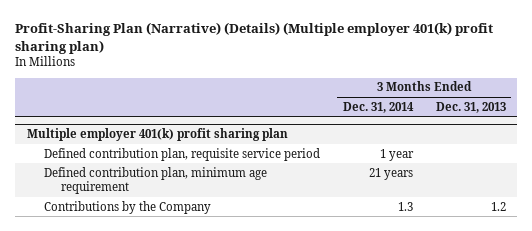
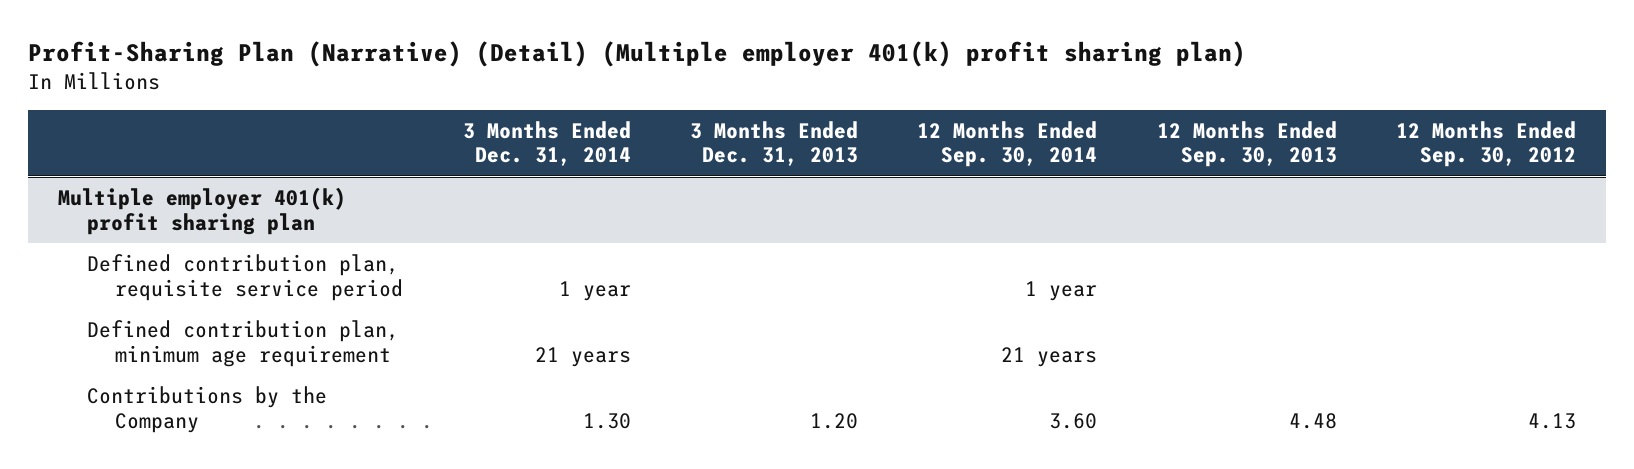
- Profit-Sharing Plan (Narrative) (Details) (Multiple employer 401(k) profit sharing plan)
+ Profit-Sharing Plan (Narrative) (Detail) (Multiple employer 401(k) profit sharing plan)
- | 3 Months Ended Dec. 31, 2014 | 3 Months Ended Dec. 31, 2013
+ | 3 Months Ended Dec. 31, 2014 | 3 Months Ended Dec. 31, 2013 | 12 Months Ended Sep. 30, 2014 | 12 Months Ended Sep. 30, 2013 | 12 Months Ended Sep. 30, 2012
@ Multiple employer 401(k) profit sharing plan
- Contributions by the Company | 1.3 | 1.2
+ Contributions by the Company | 1.30 | 1.20 | 3.60 | 4.48 | 4.13

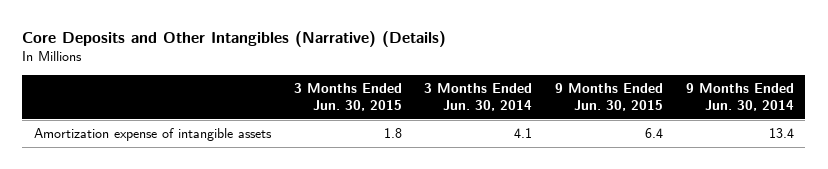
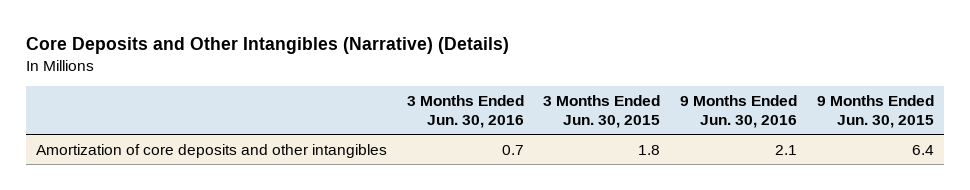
- | 3 Months Ended Jun. 30, 2015 | 3 Months Ended Jun. 30, 2014 | 9 Months Ended Jun. 30, 2015 | 9 Months Ended Jun. 30, 2014
+ | 3 Months Ended Jun. 30, 2016 | 3 Months Ended Jun. 30, 2015 | 9 Months Ended Jun. 30, 2016 | 9 Months Ended Jun. 30, 2015
- Amortization expense of intangible assets | 1.8 | 4.1 | 6.4 | 13.4
+ Amortization of core deposits and other intangibles | 0.7 | 1.8 | 2.1 | 6.4

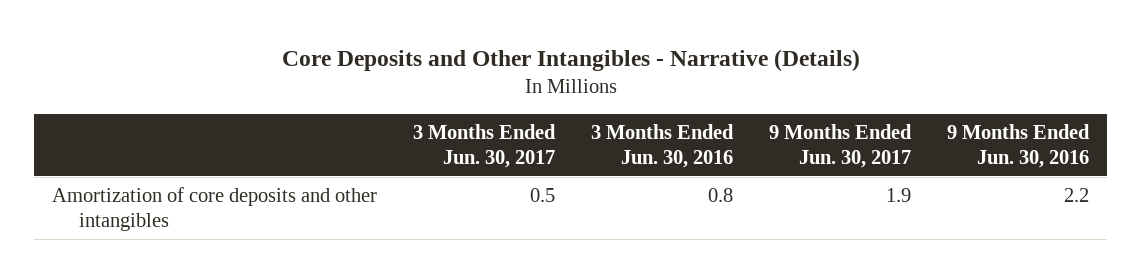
- Core Deposits and Other Intangibles (Narrative) (Details)
+ Core Deposits and Other Intangibles - Narrative (Details)
- | 3 Months Ended Jun. 30, 2016 | 3 Months Ended Jun. 30, 2015 | 9 Months Ended Jun. 30, 2016 | 9 Months Ended Jun. 30, 2015
+ | 3 Months Ended Jun. 30, 2017 | 3 Months Ended Jun. 30, 2016 | 9 Months Ended Jun. 30, 2017 | 9 Months Ended Jun. 30, 2016
- Amortization of core deposits and other intangibles | 0.7 | 1.8 | 2.1 | 6.4
+ Amortization of core deposits and other intangibles | 0.5 | 0.8 | 1.9 | 2.2

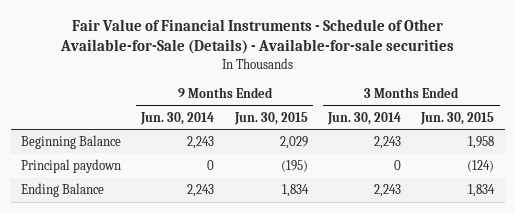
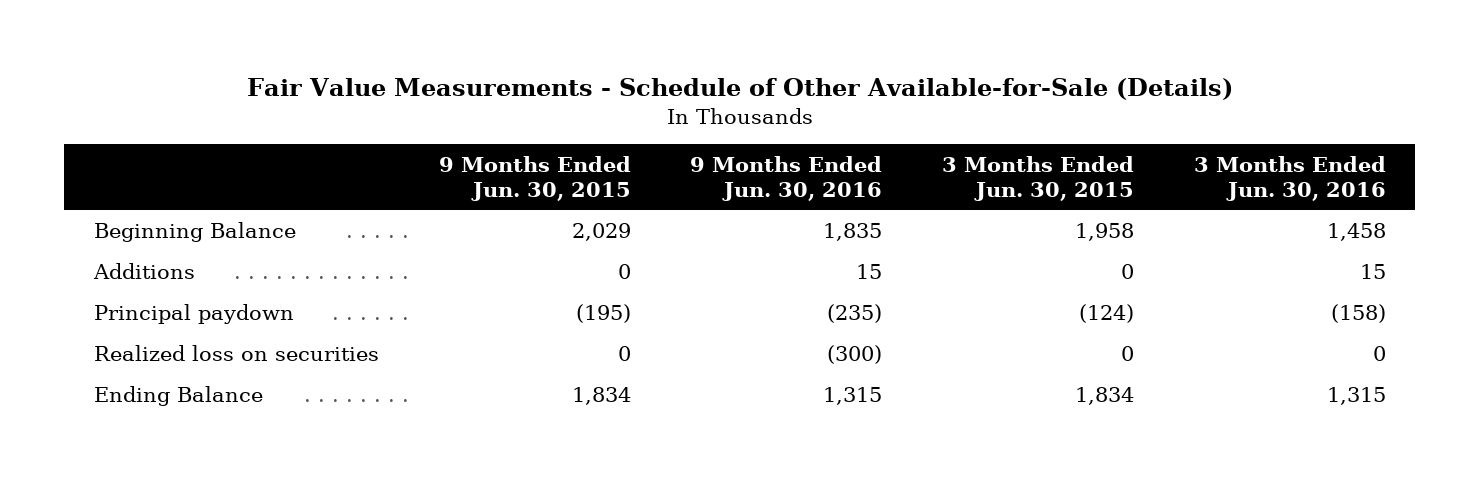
- Fair Value of Financial Instruments - Schedule of Other Available-for-Sale (Details) - Available-for-sale securities
+ Fair Value Measurements - Schedule of Other Available-for-Sale (Details)
- | 9 Months Ended Jun. 30, 2014 | 9 Months Ended Jun. 30, 2015 | 3 Months Ended Jun. 30, 2014 | 3 Months Ended Jun. 30, 2015
+ | 9 Months Ended Jun. 30, 2015 | 9 Months Ended Jun. 30, 2016 | 3 Months Ended Jun. 30, 2015 | 3 Months Ended Jun. 30, 2016
+ Additions | 0 | 15 | 0 | 15
+ Realized loss on securities | 0 | (300) | 0 | 0

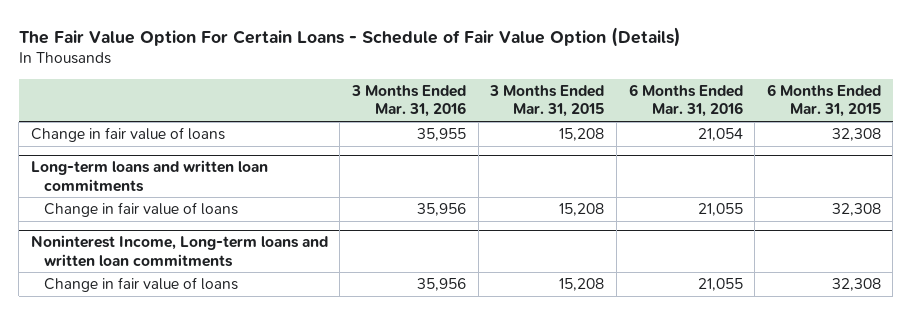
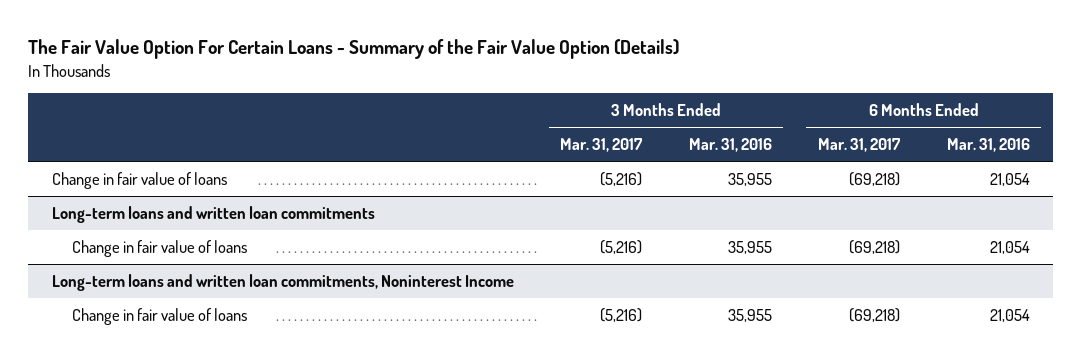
- The Fair Value Option For Certain Loans - Schedule of Fair Value Option (Details)
+ The Fair Value Option For Certain Loans - Summary of the Fair Value Option (Details)
- | 3 Months Ended Mar. 31, 2016 | 3 Months Ended Mar. 31, 2015 | 6 Months Ended Mar. 31, 2016 | 6 Months Ended Mar. 31, 2015
+ | 3 Months Ended Mar. 31, 2017 | 3 Months Ended Mar. 31, 2016 | 6 Months Ended Mar. 31, 2017 | 6 Months Ended Mar. 31, 2016
@ Long-term loans and written loan commitments
- Change in fair value of loans | 35,956 | 15,208 | 21,055 | 32,308
- Noninterest Income, Long-term loans and written loan commitments
- Change in fair value of loans | 35,956 | 15,208 | 21,055 | 32,308
@ Long-term loans and written loan commitments
+ Change in fair value of loans | (5,216) | 35,955 | (69,218) | 21,054
+ Long-term loans and written loan commitments, Noninterest Income
+ Change in fair value of loans | (5,216) | 35,955 | (69,218) | 21,054

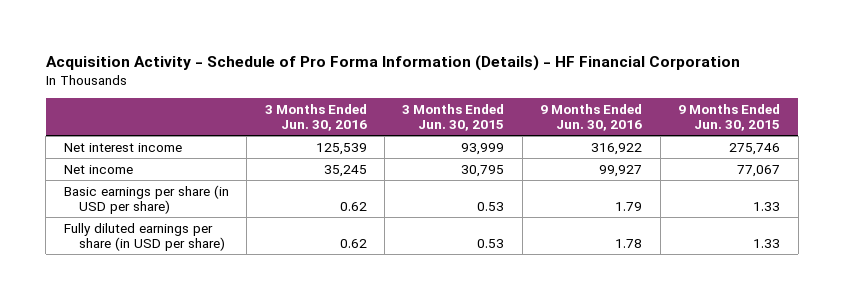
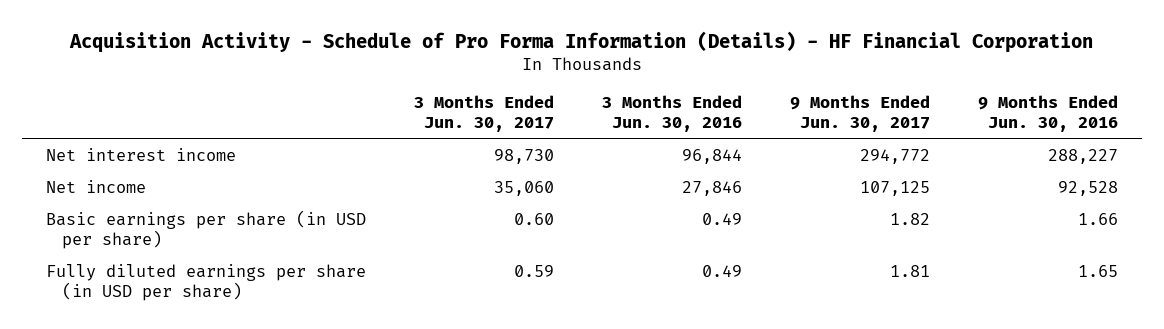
- | 3 Months Ended Jun. 30, 2016 | 3 Months Ended Jun. 30, 2015 | 9 Months Ended Jun. 30, 2016 | 9 Months Ended Jun. 30, 2015
+ | 3 Months Ended Jun. 30, 2017 | 3 Months Ended Jun. 30, 2016 | 9 Months Ended Jun. 30, 2017 | 9 Months Ended Jun. 30, 2016
- Net interest income | 125,539 | 93,999 | 316,922 | 275,746
- Net income | 35,245 | 30,795 | 99,927 | 77,067
- Basic earnings per share (in USD per share) | 0.62 | 0.53 | 1.79 | 1.33
- Fully diluted earnings per share (in USD per share) | 0.62 | 0.53 | 1.78 | 1.33
+ Net interest income | 98,730 | 96,844 | 294,772 | 288,227
+ Net income | 35,060 | 27,846 | 107,125 | 92,528
+ Basic earnings per share (in USD per share) | 0.60 | 0.49 | 1.82 | 1.66
+ Fully diluted earnings per share (in USD per share) | 0.59 | 0.49 | 1.81 | 1.65

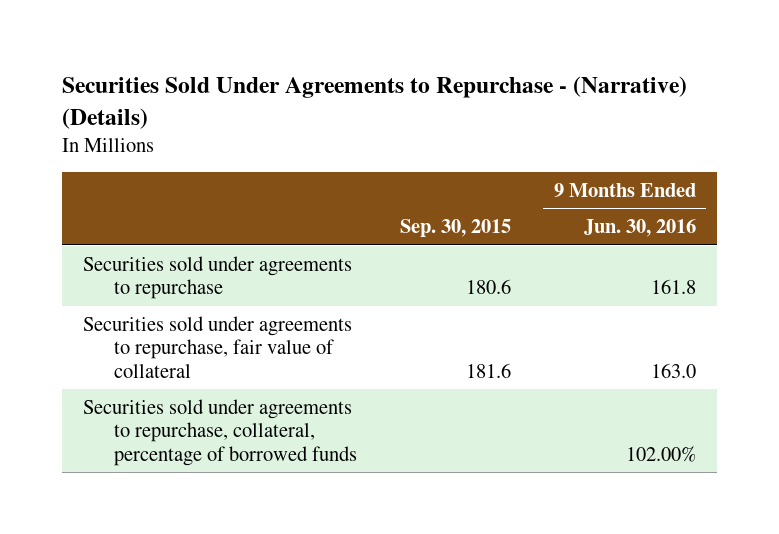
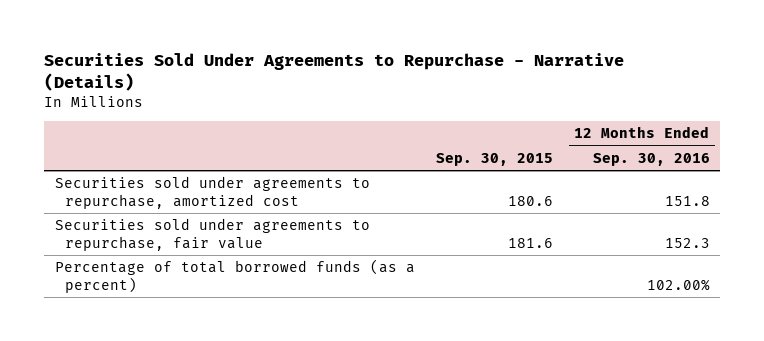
- Securities Sold Under Agreements to Repurchase - (Narrative) (Details)
+ Securities Sold Under Agreements to Repurchase - Narrative (Details)
- | Sep. 30, 2015 | 9 Months Ended Jun. 30, 2016
+ | Sep. 30, 2015 | 12 Months Ended Sep. 30, 2016
- Securities sold under agreements to repurchase | 180.6 | 161.8
- Securities sold under agreements to repurchase, fair value of collateral | 181.6 | 163.0
- Securities sold under agreements to repurchase, collateral, percentage of borrowed funds | | 102.00%
+ Securities sold under agreements to repurchase, amortized cost | 180.6 | 151.8
+ Securities sold under agreements to repurchase, fair value | 181.6 | 152.3
+ Percentage of total borrowed funds (as a percent) | | 102.00%

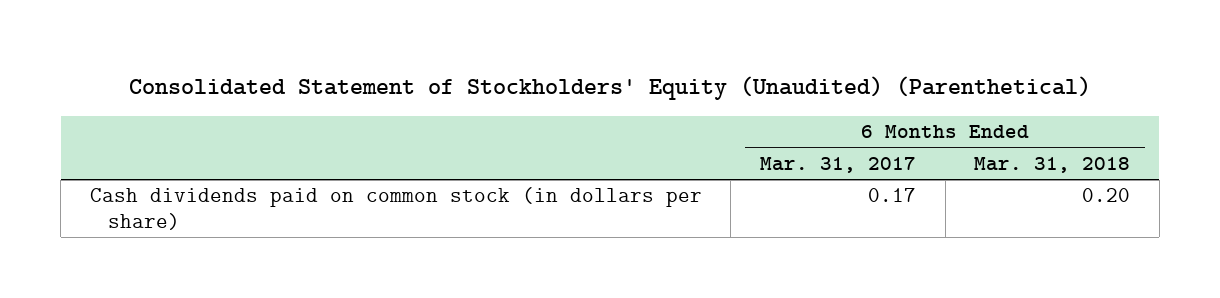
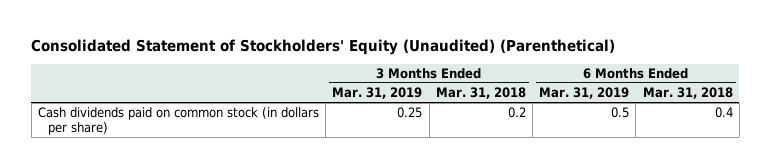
- | 6 Months Ended Mar. 31, 2017 | 6 Months Ended Mar. 31, 2018
+ | 3 Months Ended Mar. 31, 2019 | 3 Months Ended Mar. 31, 2018 | 6 Months Ended Mar. 31, 2019 | 6 Months Ended Mar. 31, 2018
- Cash dividends paid on common stock (in dollars per share) | 0.17 | 0.20
+ Cash dividends paid on common stock (in dollars per share) | 0.25 | 0.2 | 0.5 | 0.4

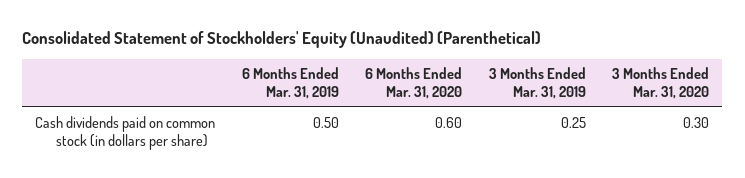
- | 3 Months Ended Mar. 31, 2019 | 3 Months Ended Mar. 31, 2018 | 6 Months Ended Mar. 31, 2019 | 6 Months Ended Mar. 31, 2018
+ | 6 Months Ended Mar. 31, 2019 | 6 Months Ended Mar. 31, 2020 | 3 Months Ended Mar. 31, 2019 | 3 Months Ended Mar. 31, 2020
- Cash dividends paid on common stock (in dollars per share) | 0.25 | 0.2 | 0.5 | 0.4
+ Cash dividends paid on common stock (in dollars per share) | 0.50 | 0.60 | 0.25 | 0.30

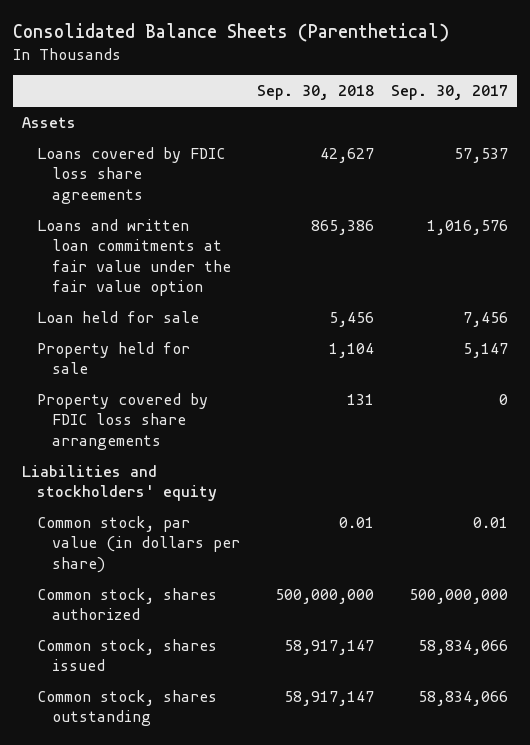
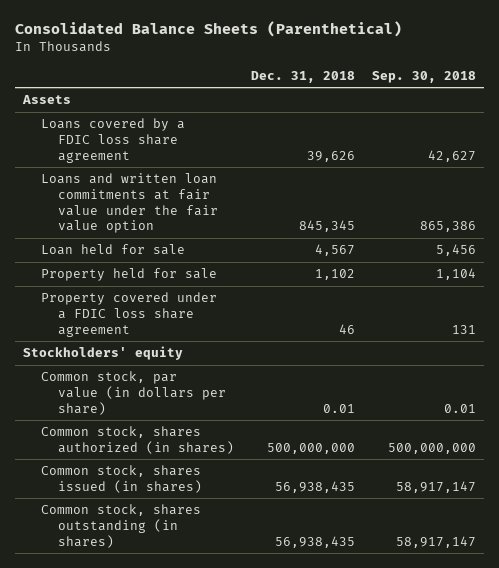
- | Sep. 30, 2018 | Sep. 30, 2017
+ | Dec. 31, 2018 | Sep. 30, 2018
- Loans covered by FDIC loss share agreements | 42,627 | 57,537
+ Loans covered by a FDIC loss share agreement | 39,626 | 42,627
- Property covered by FDIC loss share arrangements | 131 | 0
- Liabilities and stockholders' equity
+ Property covered under a FDIC loss share agreement | 46 | 131
+ Stockholders' equity
- Common stock, shares authorized | 500,000,000 | 500,000,000
- Common stock, shares issued | 58,917,147 | 58,834,066
- Common stock, shares outstanding | 58,917,147 | 58,834,066
+ Common stock, shares authorized (in shares) | 500,000,000 | 500,000,000
+ Common stock, shares issued (in shares) | 56,938,435 | 58,917,147
+ Common stock, shares outstanding (in shares) | 56,938,435 | 58,917,147

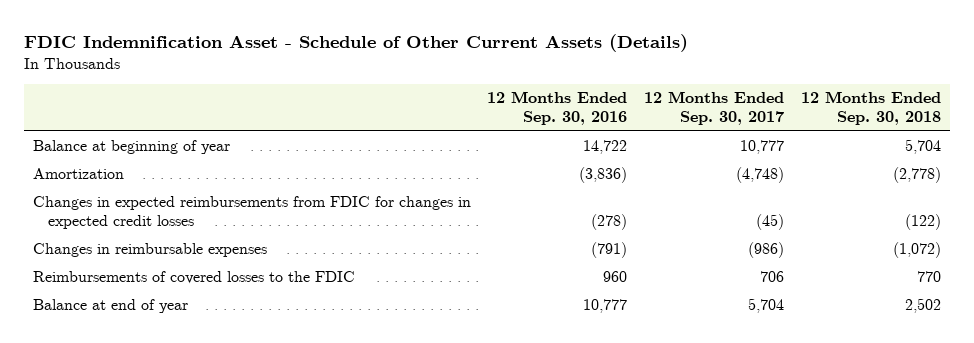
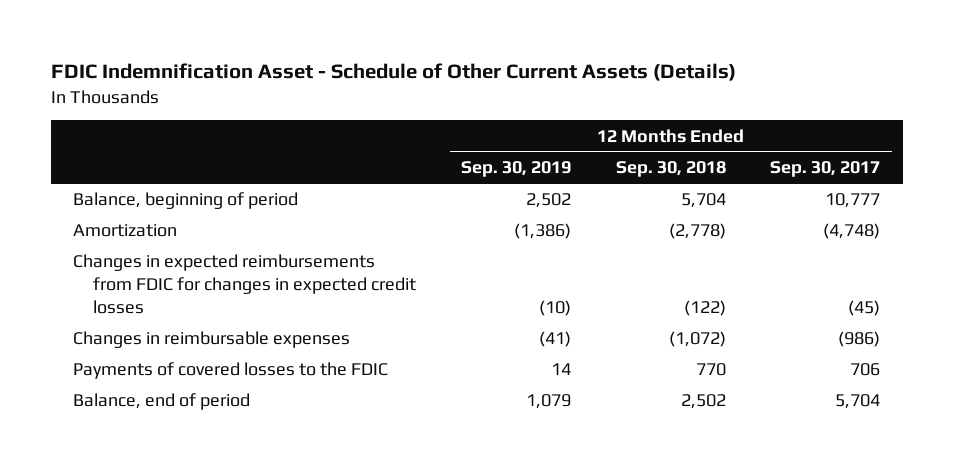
- | 12 Months Ended Sep. 30, 2016 | 12 Months Ended Sep. 30, 2017 | 12 Months Ended Sep. 30, 2018
+ | 12 Months Ended Sep. 30, 2019 | 12 Months Ended Sep. 30, 2018 | 12 Months Ended Sep. 30, 2017
- Balance at beginning of year | 14,722 | 10,777 | 5,704
+ Balance, beginning of period | 2,502 | 5,704 | 10,777
- Reimbursements of covered losses to the FDIC | 960 | 706 | 770
- Balance at end of year | 10,777 | 5,704 | 2,502
+ Payments of covered losses to the FDIC | 14 | 770 | 706
+ Balance, end of period | 1,079 | 2,502 | 5,704

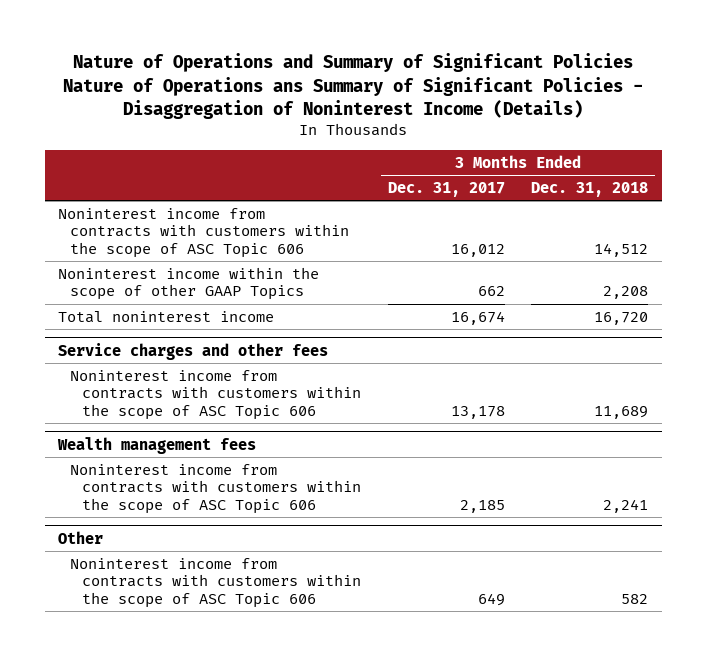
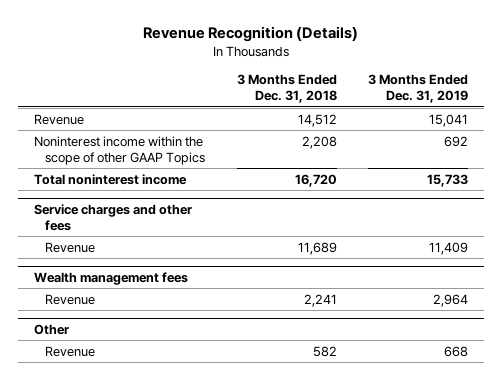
- Nature of Operations and Summary of Significant Policies Nature of Operations ans Summary of Significant Policies - Disaggregation of Noninterest Income (Details)
+ Revenue Recognition (Details)
- | 3 Months Ended Dec. 31, 2017 | 3 Months Ended Dec. 31, 2018
+ | 3 Months Ended Dec. 31, 2018 | 3 Months Ended Dec. 31, 2019
- Noninterest income from contracts with customers within the scope of ASC Topic 606 | 16,012 | 14,512
+ Revenue | 14,512 | 15,041
@ Service charges and other fees
- Noninterest income from contracts with customers within the scope of ASC Topic 606 | 13,178 | 11,689
+ Revenue | 11,689 | 11,409
@ Wealth management fees
- Noninterest income from contracts with customers within the scope of ASC Topic 606 | 2,185 | 2,241
+ Revenue | 2,241 | 2,964
@ Other
- Noninterest income from contracts with customers within the scope of ASC Topic 606 | 649 | 582
+ Revenue | 582 | 668

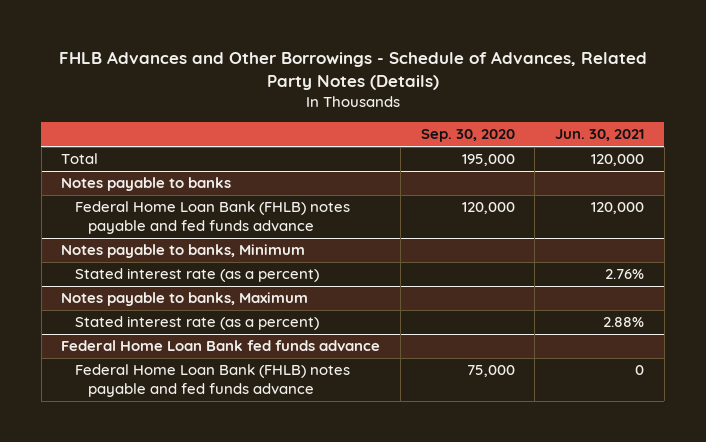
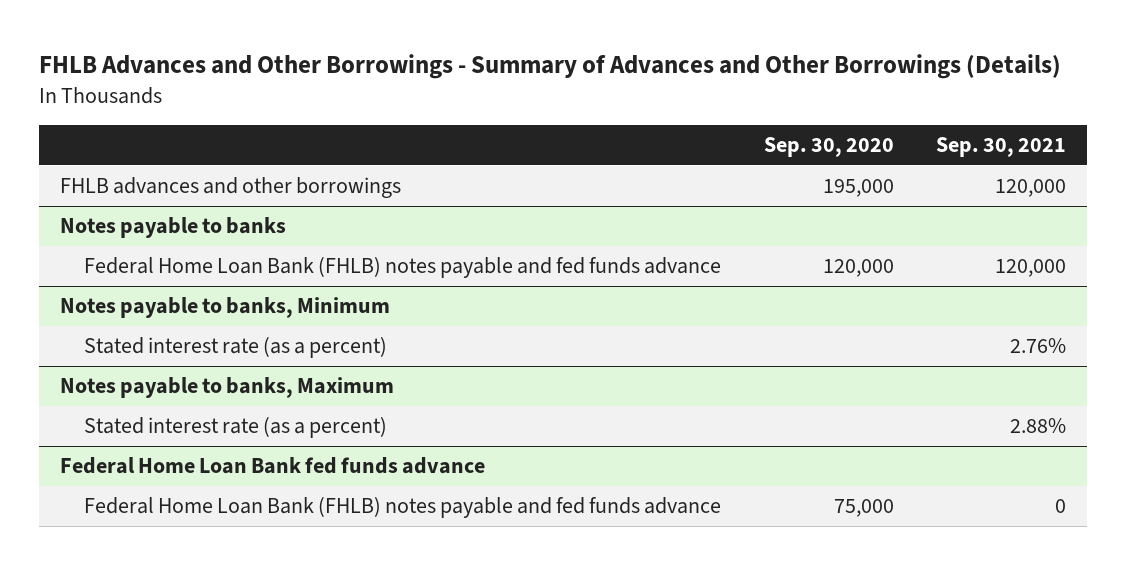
- FHLB Advances and Other Borrowings - Schedule of Advances, Related Party Notes (Details)
+ FHLB Advances and Other Borrowings - Summary of Advances and Other Borrowings (Details)
- | Sep. 30, 2020 | Jun. 30, 2021
+ | Sep. 30, 2020 | Sep. 30, 2021
- Total | 195,000 | 120,000
+ FHLB advances and other borrowings | 195,000 | 120,000

